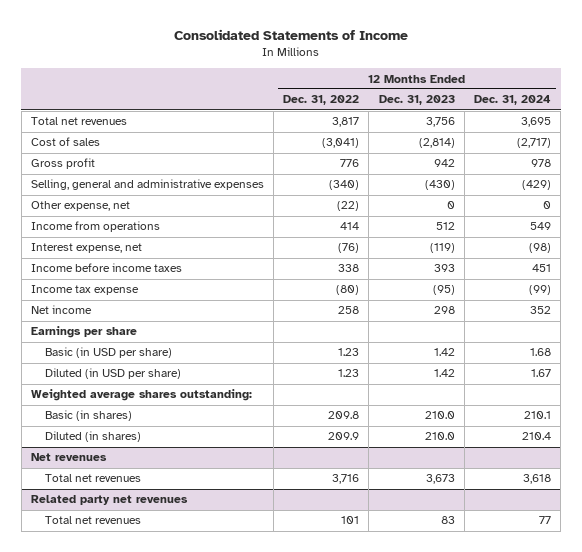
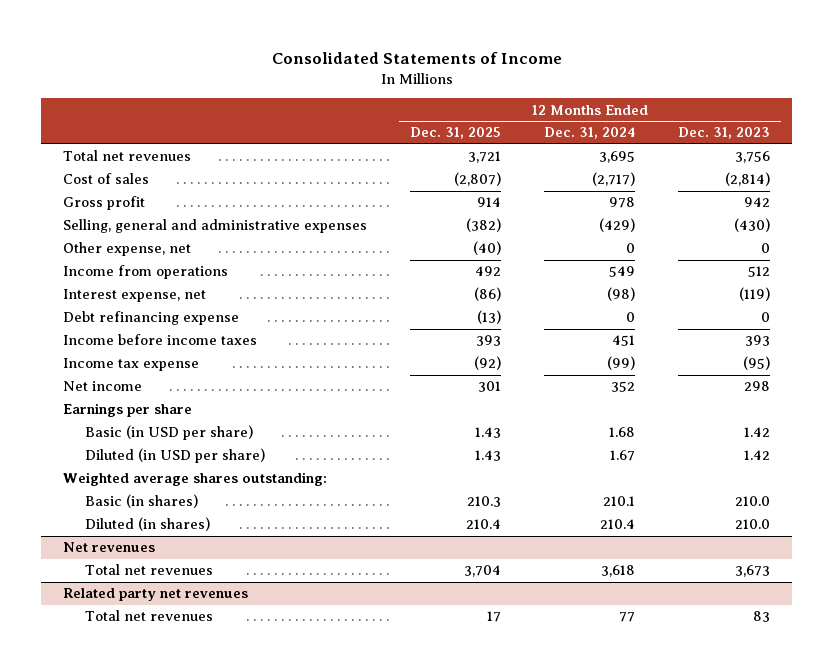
- | 12 Months Ended Dec. 31, 2022 | 12 Months Ended Dec. 31, 2023 | 12 Months Ended Dec. 31, 2024
+ | 12 Months Ended Dec. 31, 2025 | 12 Months Ended Dec. 31, 2024 | 12 Months Ended Dec. 31, 2023
+ Debt refinancing expense | (13) | 0 | 0

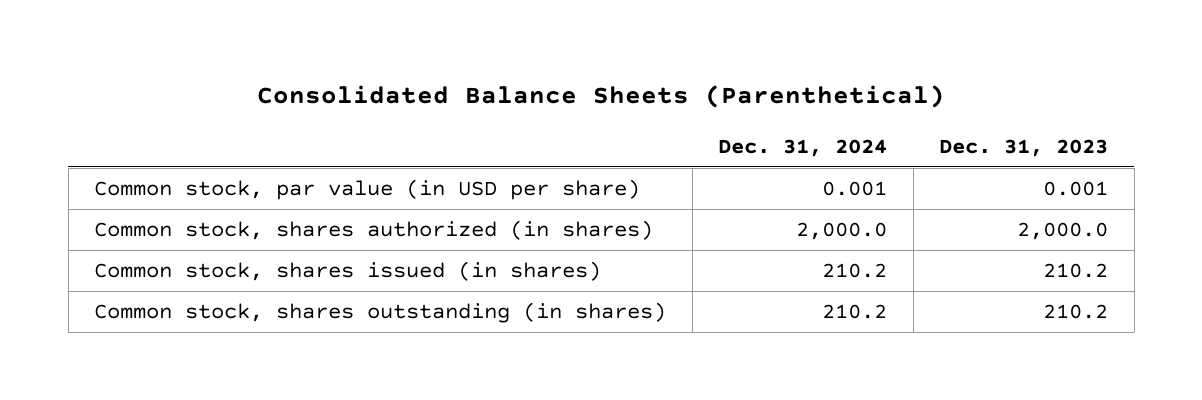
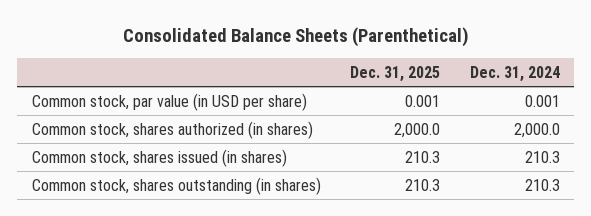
- | Dec. 31, 2024 | Dec. 31, 2023
+ | Dec. 31, 2025 | Dec. 31, 2024
- Common stock, shares issued (in shares) | 210.2 | 210.2
- Common stock, shares outstanding (in shares) | 210.2 | 210.2
+ Common stock, shares issued (in shares) | 210.3 | 210.3
+ Common stock, shares outstanding (in shares) | 210.3 | 210.3

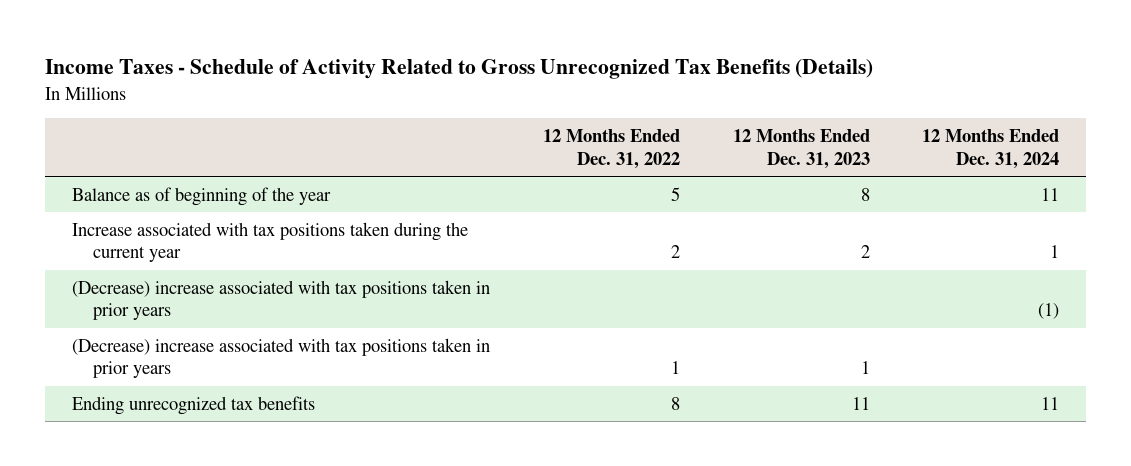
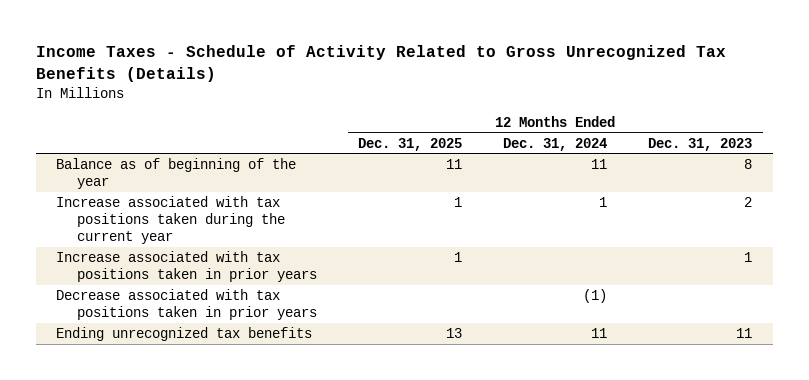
- | 12 Months Ended Dec. 31, 2022 | 12 Months Ended Dec. 31, 2023 | 12 Months Ended Dec. 31, 2024
+ | 12 Months Ended Dec. 31, 2025 | 12 Months Ended Dec. 31, 2024 | 12 Months Ended Dec. 31, 2023
- (Decrease) increase associated with tax positions taken in prior years | | | (1)
- (Decrease) increase associated with tax positions taken in prior years | 1 | 1 |
+ Increase associated with tax positions taken in prior years | 1 | | 1
+ Decrease associated with tax positions taken in prior years | | (1) |

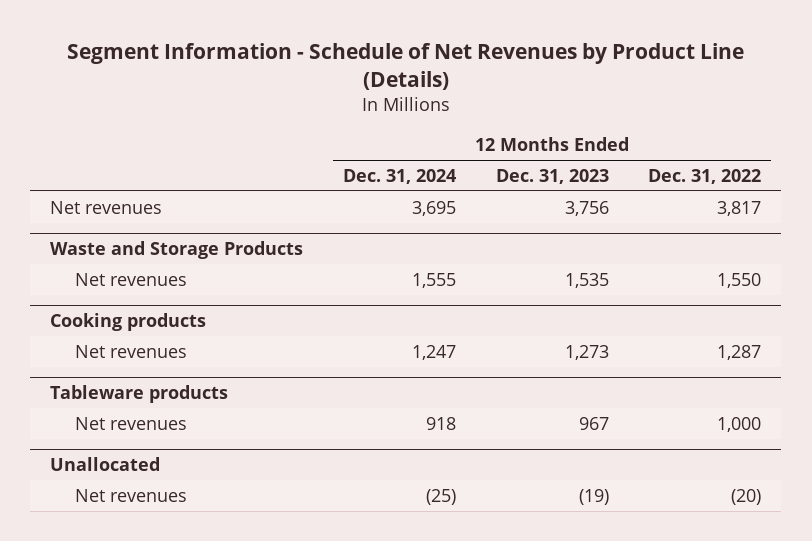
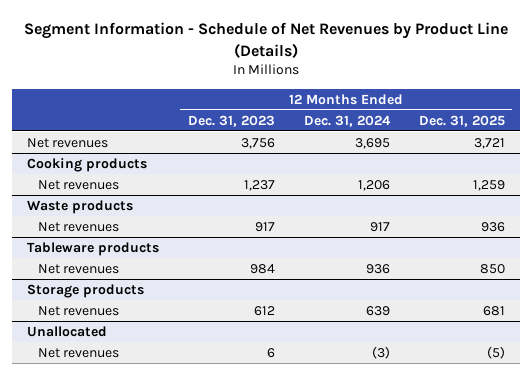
- | 12 Months Ended Dec. 31, 2024 | 12 Months Ended Dec. 31, 2023 | 12 Months Ended Dec. 31, 2022
+ | 12 Months Ended Dec. 31, 2023 | 12 Months Ended Dec. 31, 2024 | 12 Months Ended Dec. 31, 2025
- Waste and Storage Products
- Net revenues | 1,555 | 1,535 | 1,550
@ Cooking products
- Net revenues | 1,247 | 1,273 | 1,287
+ Net revenues | 1,237 | 1,206 | 1,259
+ Waste products
+ Net revenues | 917 | 917 | 936
@ Tableware products
- Net revenues | 918 | 967 | 1,000
+ Net revenues | 984 | 936 | 850
+ Storage products
+ Net revenues | 612 | 639 | 681
@ Unallocated
- Net revenues | (25) | (19) | (20)
+ Net revenues | 6 | (3) | (5)

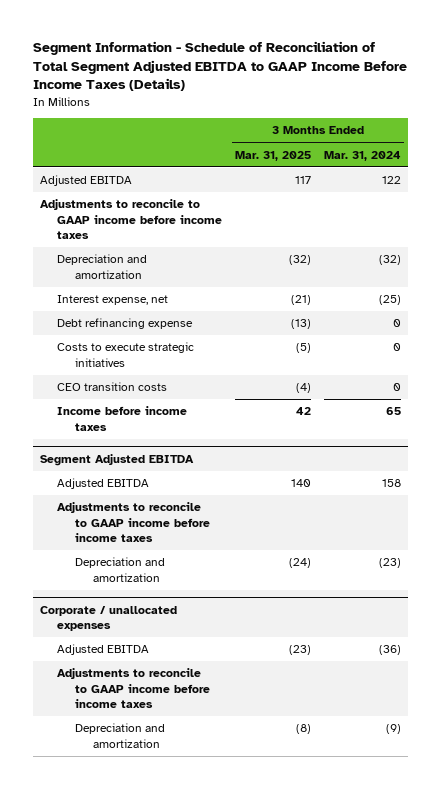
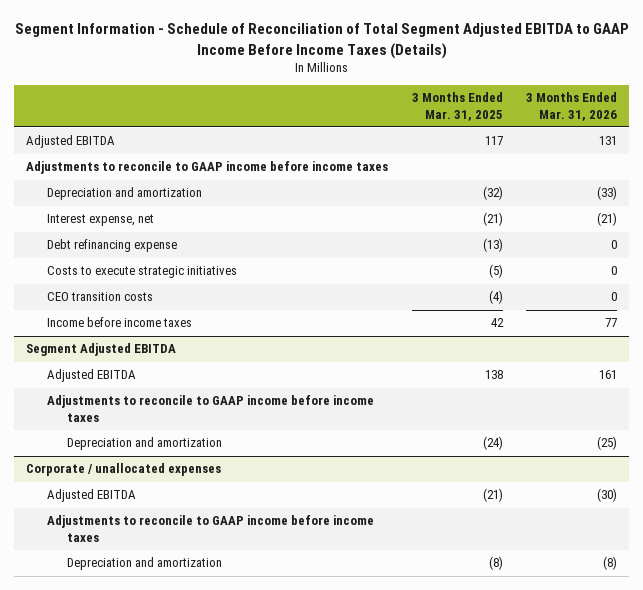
- | 3 Months Ended Mar. 31, 2025 | 3 Months Ended Mar. 31, 2024
+ | 3 Months Ended Mar. 31, 2025 | 3 Months Ended Mar. 31, 2026
@ Segment Adjusted EBITDA
- Adjusted EBITDA | 140 | 158
+ Adjusted EBITDA | 138 | 161
@ Corporate / unallocated expenses
- Adjusted EBITDA | (23) | (36)
+ Adjusted EBITDA | (21) | (30)

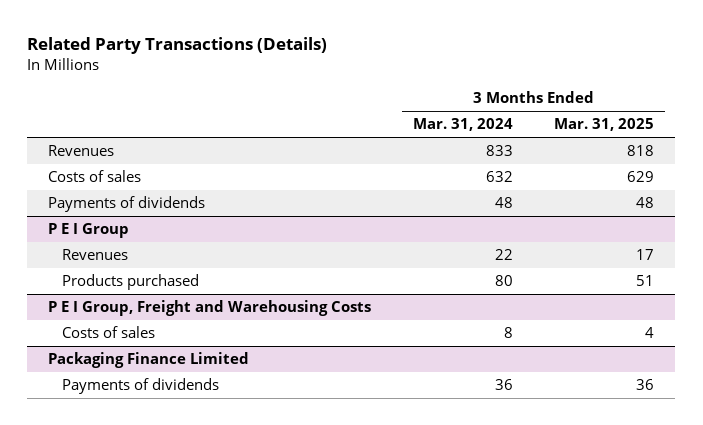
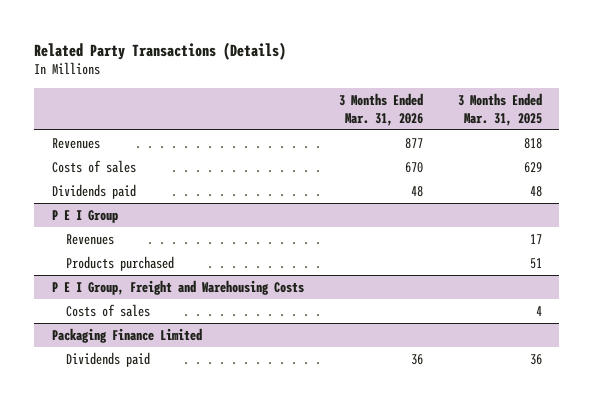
- | 3 Months Ended Mar. 31, 2024 | 3 Months Ended Mar. 31, 2025
+ | 3 Months Ended Mar. 31, 2026 | 3 Months Ended Mar. 31, 2025
- Payments of dividends | 48 | 48
+ Dividends paid | 48 | 48
@ Packaging Finance Limited
- Payments of dividends | 36 | 36
+ Dividends paid | 36 | 36

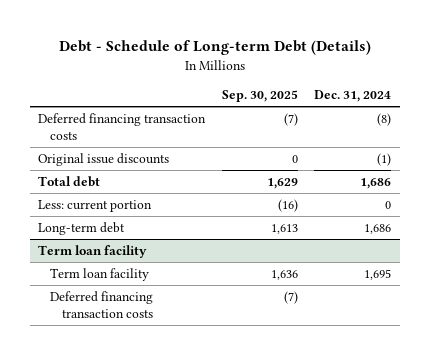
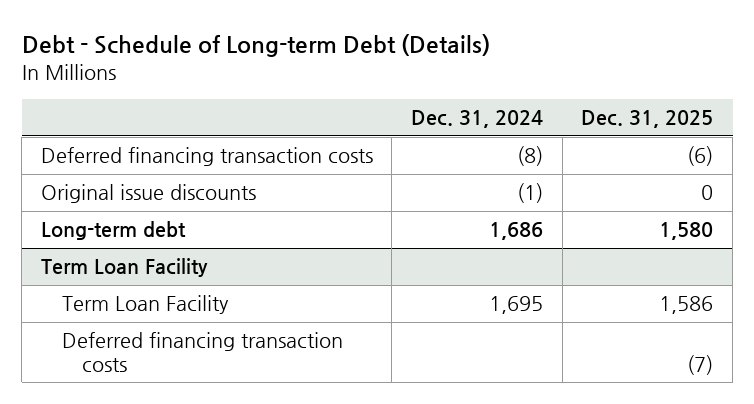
- | Sep. 30, 2025 | Dec. 31, 2024
+ | Dec. 31, 2024 | Dec. 31, 2025
- Total debt | 1,629 | 1,686
- Less: current portion | (16) | 0
- Term loan facility
- Term loan facility | 1,636 | 1,695
+ Term Loan Facility
+ Term Loan Facility | 1,695 | 1,586

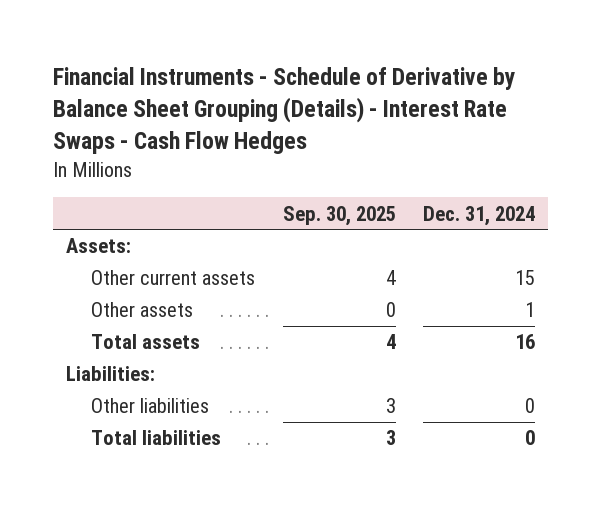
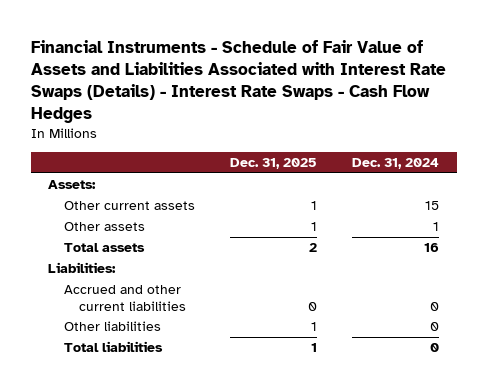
- Financial Instruments - Schedule of Derivative by Balance Sheet Grouping (Details) - Interest Rate Swaps - Cash Flow Hedges
+ Financial Instruments - Schedule of Fair Value of Assets and Liabilities Associated with Interest Rate Swaps (Details) - Interest Rate Swaps - Cash Flow Hedges
- | Sep. 30, 2025 | Dec. 31, 2024
+ | Dec. 31, 2025 | Dec. 31, 2024
+ Accrued and other current liabilities | 0 | 0

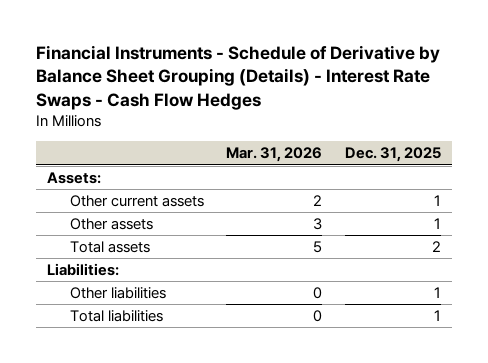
- Financial Instruments - Schedule of Fair Value of Assets and Liabilities Associated with Interest Rate Swaps (Details) - Interest Rate Swaps - Cash Flow Hedges
+ Financial Instruments - Schedule of Derivative by Balance Sheet Grouping (Details) - Interest Rate Swaps - Cash Flow Hedges
- | Dec. 31, 2025 | Dec. 31, 2024
+ | Mar. 31, 2026 | Dec. 31, 2025
- Accrued and other current liabilities | 0 | 0

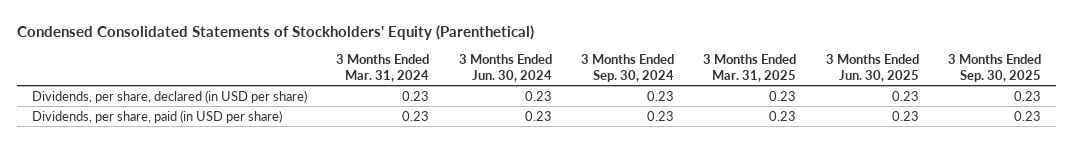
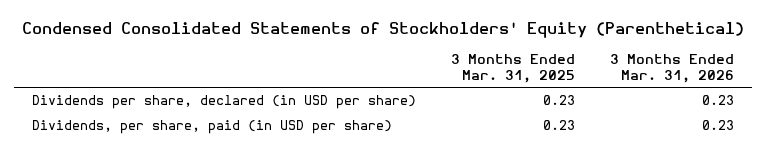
- | 3 Months Ended Mar. 31, 2024 | 3 Months Ended Jun. 30, 2024 | 3 Months Ended Sep. 30, 2024 | 3 Months Ended Mar. 31, 2025 | 3 Months Ended Jun. 30, 2025 | 3 Months Ended Sep. 30, 2025
+ | 3 Months Ended Mar. 31, 2025 | 3 Months Ended Mar. 31, 2026
- Dividends, per share, declared (in USD per share) | 0.23 | 0.23 | 0.23 | 0.23 | 0.23 | 0.23
+ Dividends per share, declared (in USD per share) | 0.23 | 0.23

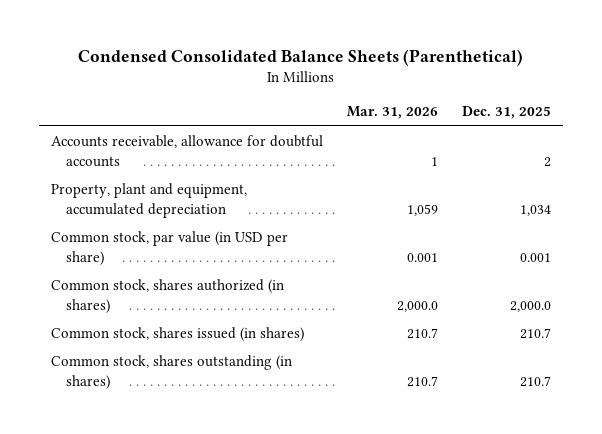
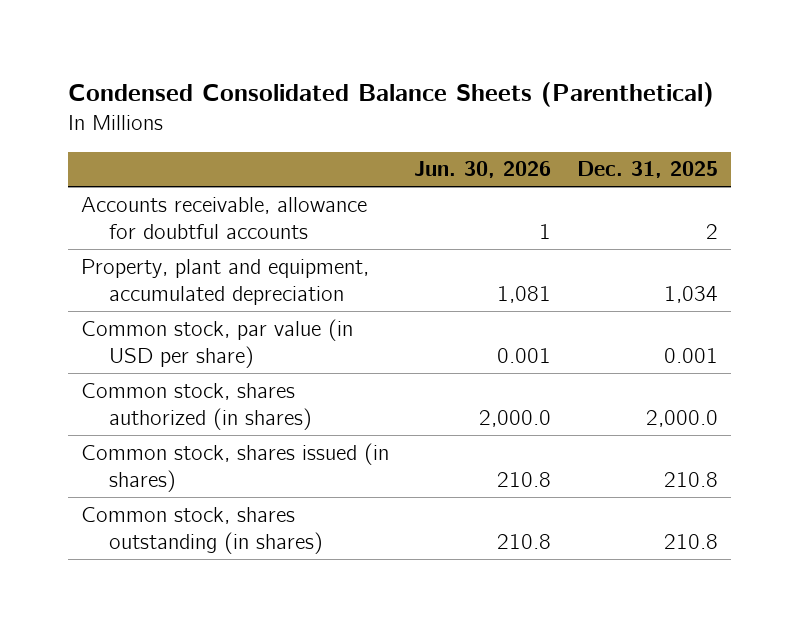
- | Mar. 31, 2026 | Dec. 31, 2025
+ | Jun. 30, 2026 | Dec. 31, 2025
- Common stock, shares issued (in shares) | 210.7 | 210.7
- Common stock, shares outstanding (in shares) | 210.7 | 210.7
+ Common stock, shares issued (in shares) | 210.8 | 210.8
+ Common stock, shares outstanding (in shares) | 210.8 | 210.8

